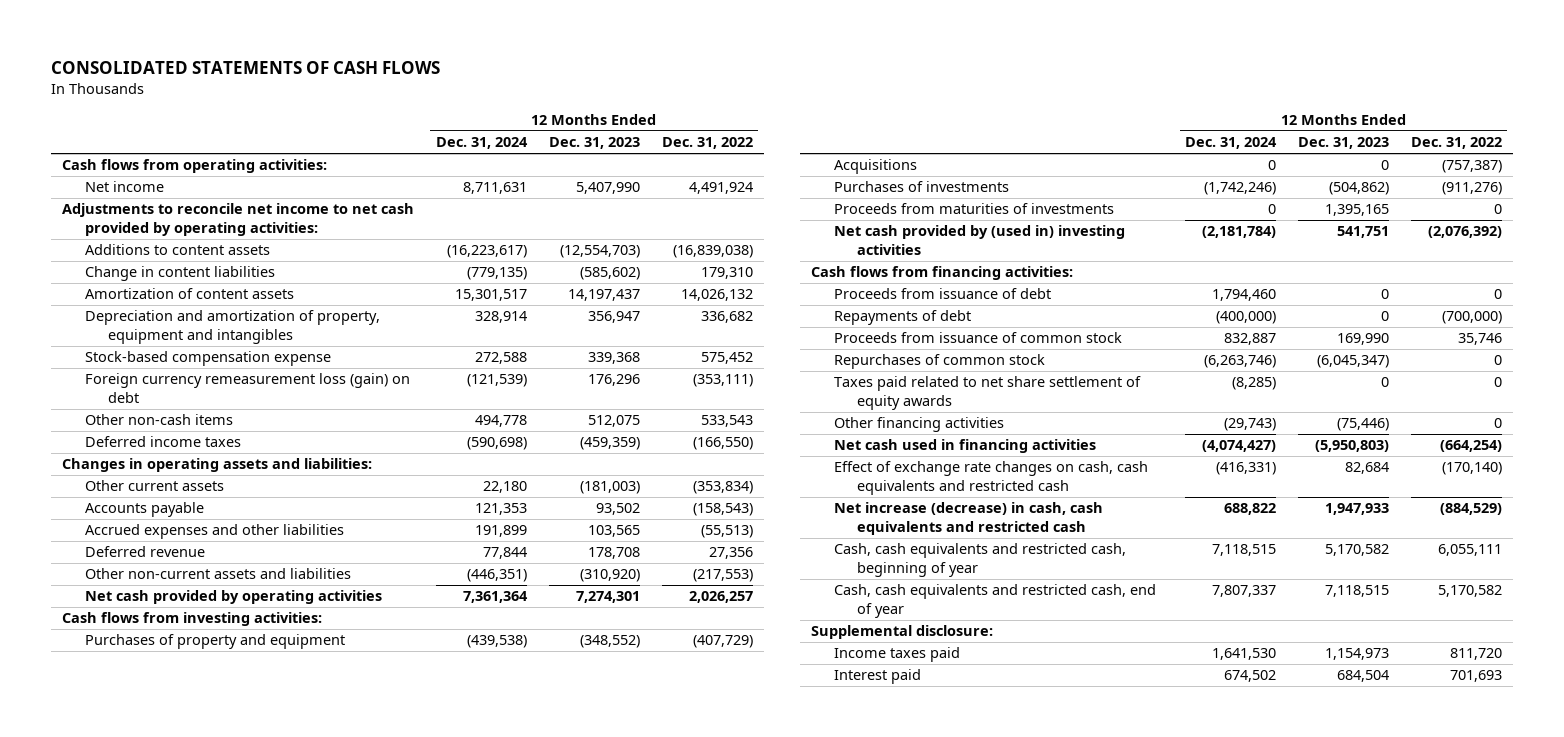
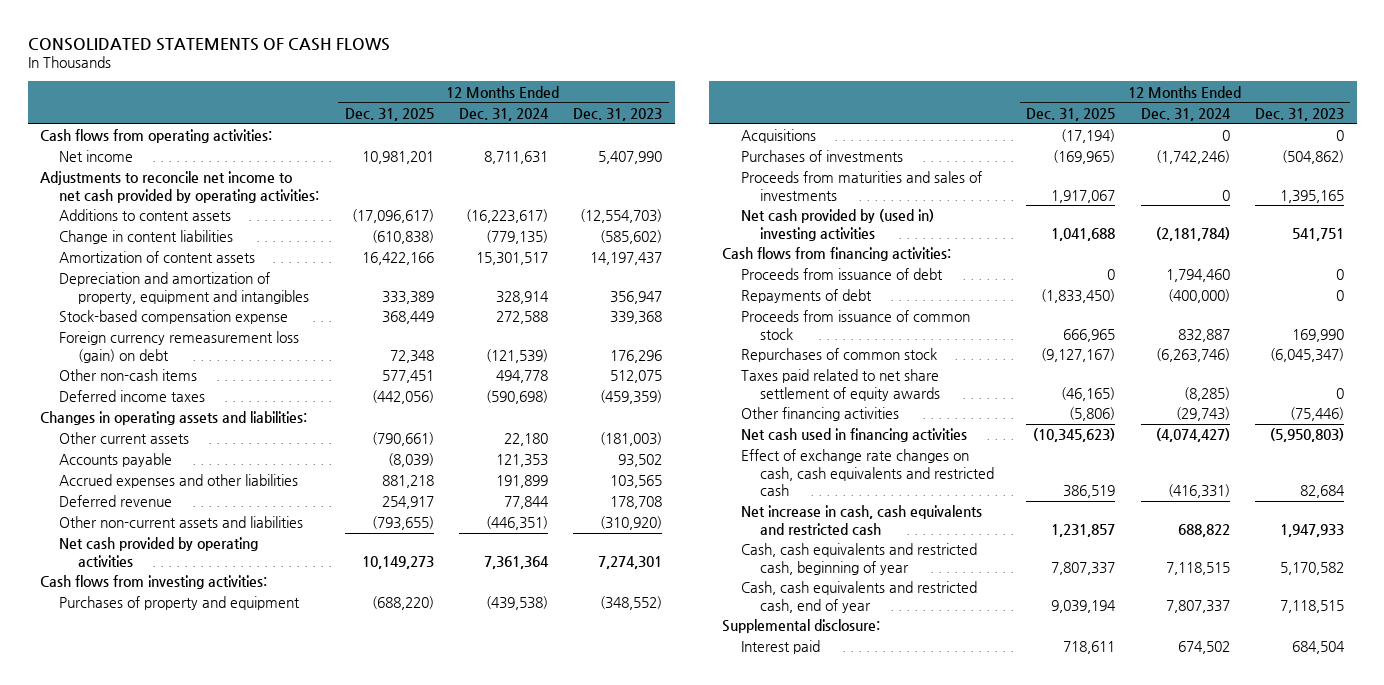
- | 12 Months Ended Dec. 31, 2024 | 12 Months Ended Dec. 31, 2023 | 12 Months Ended Dec. 31, 2022
+ | 12 Months Ended Dec. 31, 2025 | 12 Months Ended Dec. 31, 2024 | 12 Months Ended Dec. 31, 2023
- Proceeds from maturities of investments | 0 | 1,395,165 | 0
+ Proceeds from maturities and sales of investments | 1,917,067 | 0 | 1,395,165
- Net increase (decrease) in cash, cash equivalents and restricted cash | 688,822 | 1,947,933 | (884,529)
+ Net increase in cash, cash equivalents and restricted cash | 1,231,857 | 688,822 | 1,947,933
- Income taxes paid | 1,641,530 | 1,154,973 | 811,720

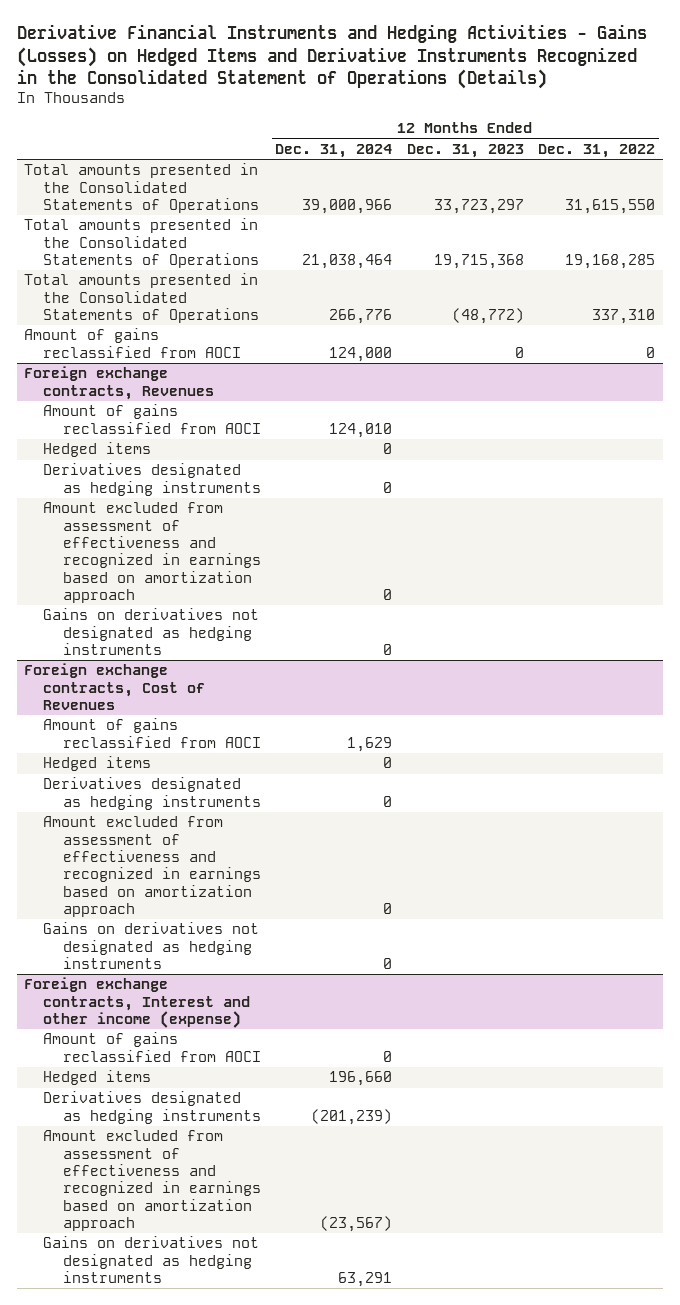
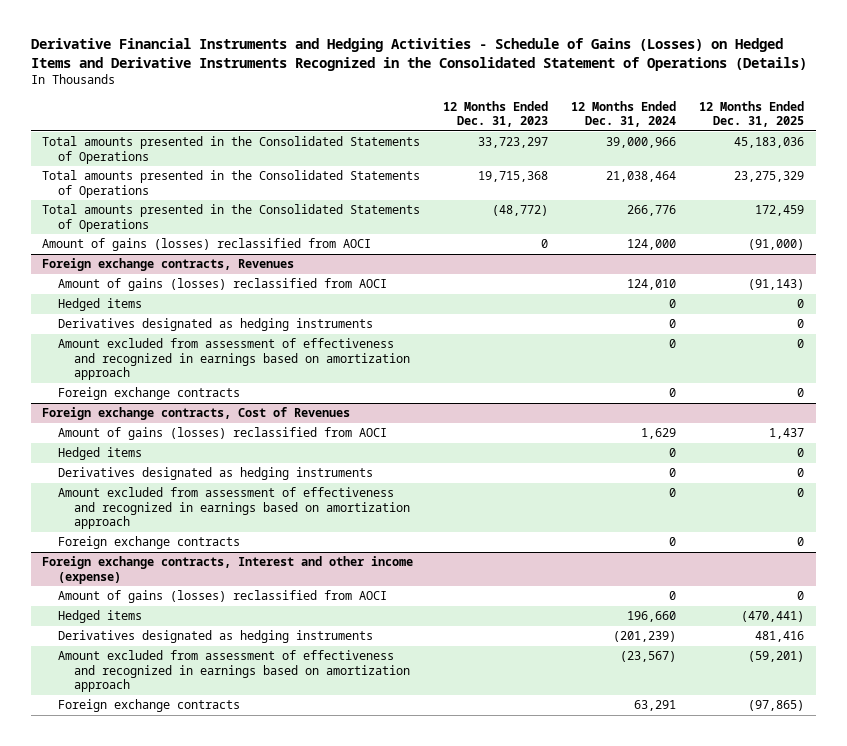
- Derivative Financial Instruments and Hedging Activities - Gains (Losses) on Hedged Items and Derivative Instruments Recognized in the Consolidated Statement of Operations (Details)
+ Derivative Financial Instruments and Hedging Activities - Schedule of Gains (Losses) on Hedged Items and Derivative Instruments Recognized in the Consolidated Statement of Operations (Details)
- | 12 Months Ended Dec. 31, 2024 | 12 Months Ended Dec. 31, 2023 | 12 Months Ended Dec. 31, 2022
+ | 12 Months Ended Dec. 31, 2023 | 12 Months Ended Dec. 31, 2024 | 12 Months Ended Dec. 31, 2025
- Amount of gains reclassified from AOCI | 124,000 | 0 | 0
+ Amount of gains (losses) reclassified from AOCI | 0 | 124,000 | (91,000)
@ Foreign exchange contracts, Revenues
- Amount of gains reclassified from AOCI | 124,010 | |
+ Amount of gains (losses) reclassified from AOCI | | 124,010 | (91,143)
- Gains on derivatives not designated as hedging instruments | 0 | |
+ Foreign exchange contracts | | 0 | 0
@ Foreign exchange contracts, Cost of Revenues
- Amount of gains reclassified from AOCI | 1,629 | |
+ Amount of gains (losses) reclassified from AOCI | | 1,629 | 1,437
- Gains on derivatives not designated as hedging instruments | 0 | |
+ Foreign exchange contracts | | 0 | 0
@ Foreign exchange contracts, Interest and other income (expense)
- Amount of gains reclassified from AOCI | 0 | |
+ Amount of gains (losses) reclassified from AOCI | | 0 | 0
- Gains on derivatives not designated as hedging instruments | 63,291 | |
+ Foreign exchange contracts | | 63,291 | (97,865)

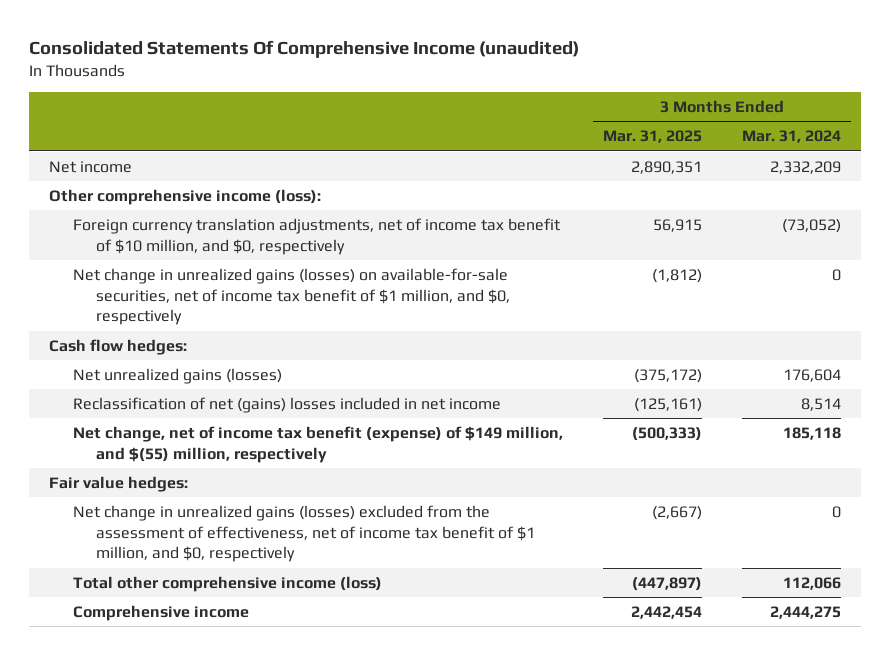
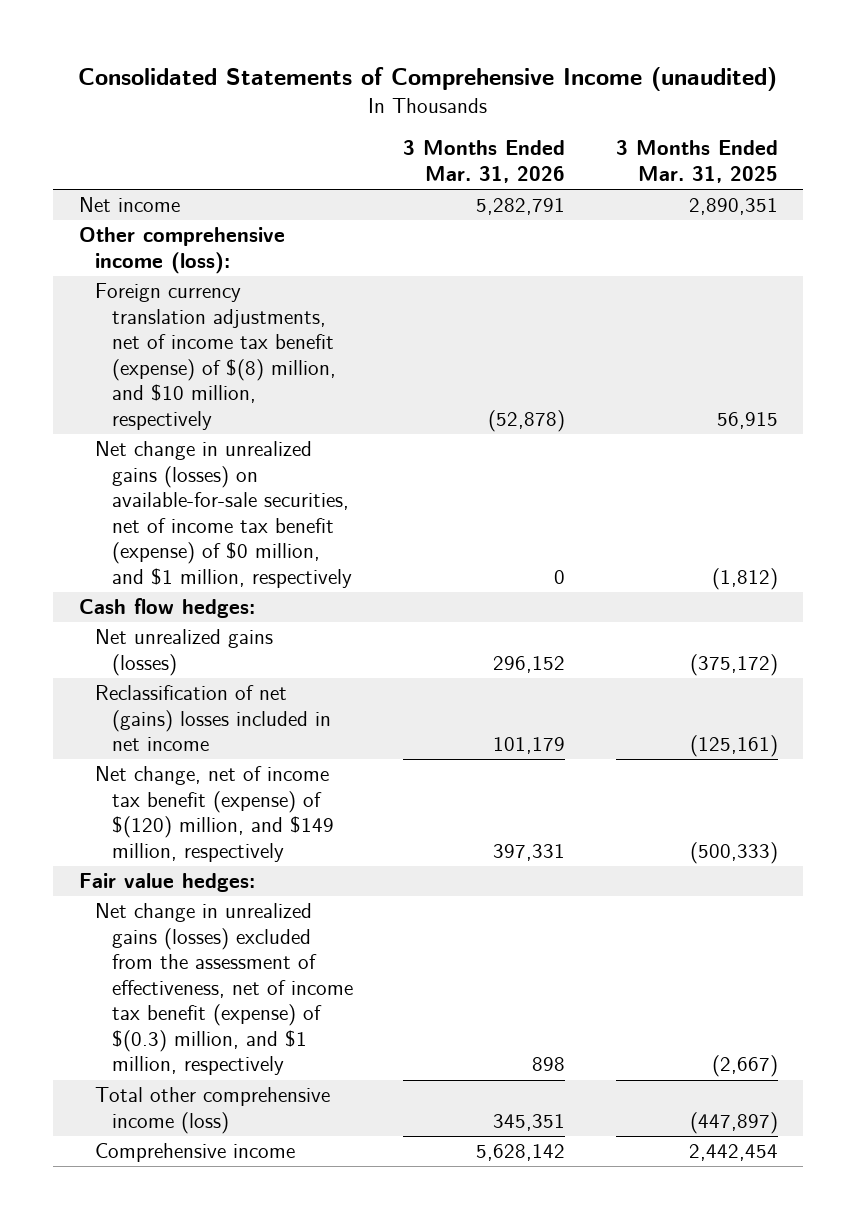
- Consolidated Statements Of Comprehensive Income (unaudited)
+ Consolidated Statements of Comprehensive Income (unaudited)
- | 3 Months Ended Mar. 31, 2025 | 3 Months Ended Mar. 31, 2024
+ | 3 Months Ended Mar. 31, 2026 | 3 Months Ended Mar. 31, 2025
- Foreign currency translation adjustments, net of income tax benefit of $10 million, and $0, respectively | 56,915 | (73,052)
- Net change in unrealized gains (losses) on available-for-sale securities, net of income tax benefit of $1 million, and $0, respectively | (1,812) | 0
+ Foreign currency translation adjustments, net of income tax benefit (expense) of $(8) million, and $10 million, respectively | (52,878) | 56,915
+ Net change in unrealized gains (losses) on available-for-sale securities, net of income tax benefit (expense) of $0 million, and $1 million, respectively | 0 | (1,812)
- Net change, net of income tax benefit (expense) of $149 million, and $(55) million, respectively | (500,333) | 185,118
+ Net change, net of income tax benefit (expense) of $(120) million, and $149 million, respectively | 397,331 | (500,333)
- Net change in unrealized gains (losses) excluded from the assessment of effectiveness, net of income tax benefit of $1 million, and $0, respectively | (2,667) | 0
+ Net change in unrealized gains (losses) excluded from the assessment of effectiveness, net of income tax benefit (expense) of $(0.3) million, and $1 million, respectively | 898 | (2,667)

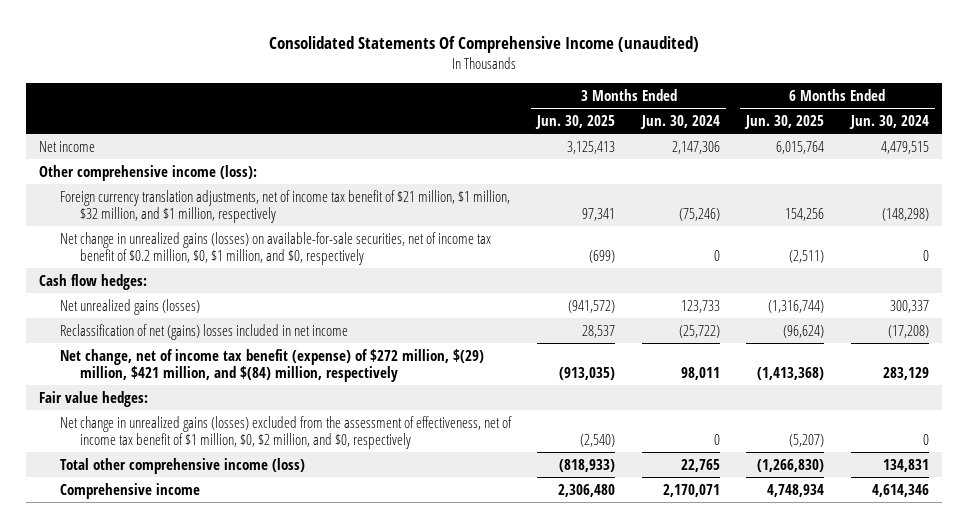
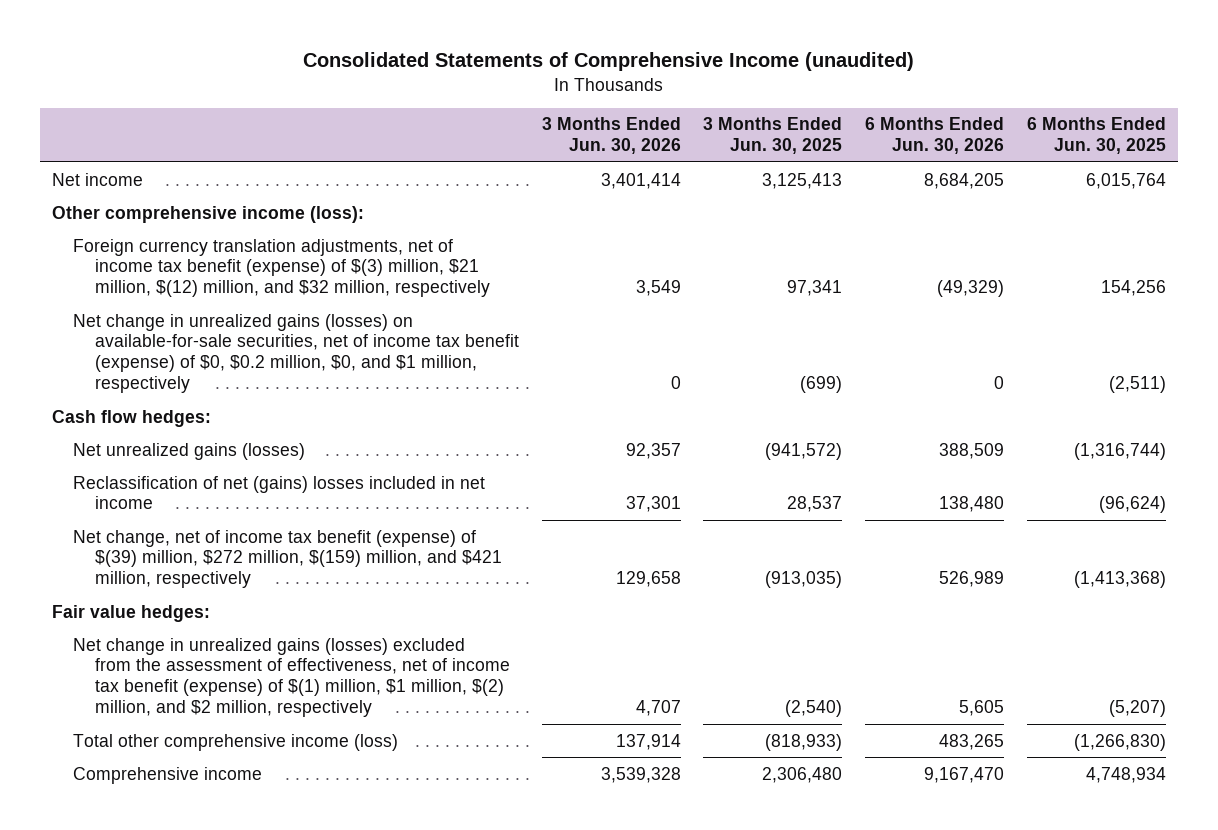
- Consolidated Statements Of Comprehensive Income (unaudited)
+ Consolidated Statements of Comprehensive Income (unaudited)
- | 3 Months Ended Jun. 30, 2025 | 3 Months Ended Jun. 30, 2024 | 6 Months Ended Jun. 30, 2025 | 6 Months Ended Jun. 30, 2024
+ | 3 Months Ended Jun. 30, 2026 | 3 Months Ended Jun. 30, 2025 | 6 Months Ended Jun. 30, 2026 | 6 Months Ended Jun. 30, 2025
- Foreign currency translation adjustments, net of income tax benefit of $21 million, $1 million, $32 million, and $1 million, respectively | 97,341 | (75,246) | 154,256 | (148,298)
- Net change in unrealized gains (losses) on available-for-sale securities, net of income tax benefit of $0.2 million, $0, $1 million, and $0, respectively | (699) | 0 | (2,511) | 0
+ Foreign currency translation adjustments, net of income tax benefit (expense) of $(3) million, $21 million, $(12) million, and $32 million, respectively | 3,549 | 97,341 | (49,329) | 154,256
+ Net change in unrealized gains (losses) on available-for-sale securities, net of income tax benefit (expense) of $0, $0.2 million, $0, and $1 million, respectively | 0 | (699) | 0 | (2,511)
- Net change, net of income tax benefit (expense) of $272 million, $(29) million, $421 million, and $(84) million, respectively | (913,035) | 98,011 | (1,413,368) | 283,129
+ Net change, net of income tax benefit (expense) of $(39) million, $272 million, $(159) million, and $421 million, respectively | 129,658 | (913,035) | 526,989 | (1,413,368)
- Net change in unrealized gains (losses) excluded from the assessment of effectiveness, net of income tax benefit of $1 million, $0, $2 million, and $0, respectively | (2,540) | 0 | (5,207) | 0
+ Net change in unrealized gains (losses) excluded from the assessment of effectiveness, net of income tax benefit (expense) of $(1) million, $1 million, $(2) million, and $2 million, respectively | 4,707 | (2,540) | 5,605 | (5,207)

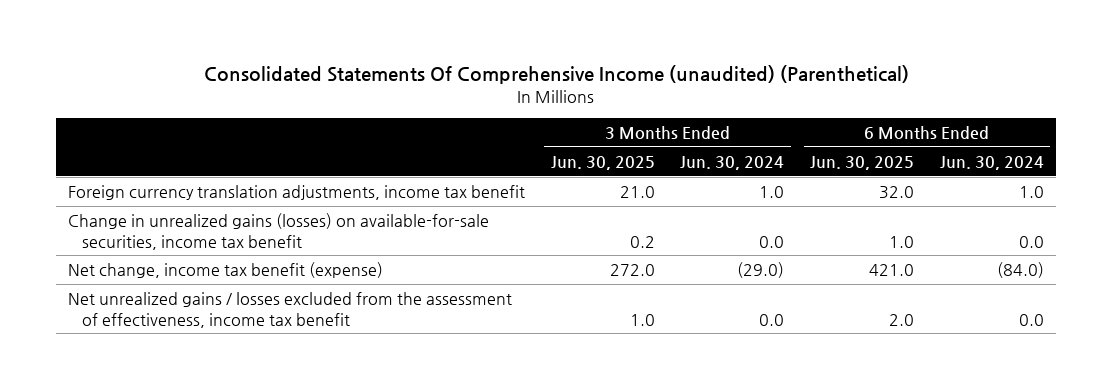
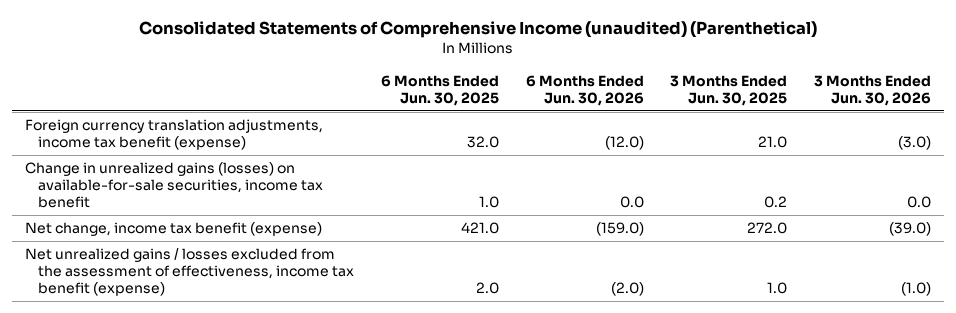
- Consolidated Statements Of Comprehensive Income (unaudited) (Parenthetical)
+ Consolidated Statements of Comprehensive Income (unaudited) (Parenthetical)
- | 3 Months Ended Jun. 30, 2025 | 3 Months Ended Jun. 30, 2024 | 6 Months Ended Jun. 30, 2025 | 6 Months Ended Jun. 30, 2024
+ | 6 Months Ended Jun. 30, 2025 | 6 Months Ended Jun. 30, 2026 | 3 Months Ended Jun. 30, 2025 | 3 Months Ended Jun. 30, 2026
- Foreign currency translation adjustments, income tax benefit | 21.0 | 1.0 | 32.0 | 1.0
+ Foreign currency translation adjustments, income tax benefit (expense) | 32.0 | (12.0) | 21.0 | (3.0)
- Net unrealized gains / losses excluded from the assessment of effectiveness, income tax benefit | 1.0 | 0.0 | 2.0 | 0.0
+ Net unrealized gains / losses excluded from the assessment of effectiveness, income tax benefit (expense) | 2.0 | (2.0) | 1.0 | (1.0)

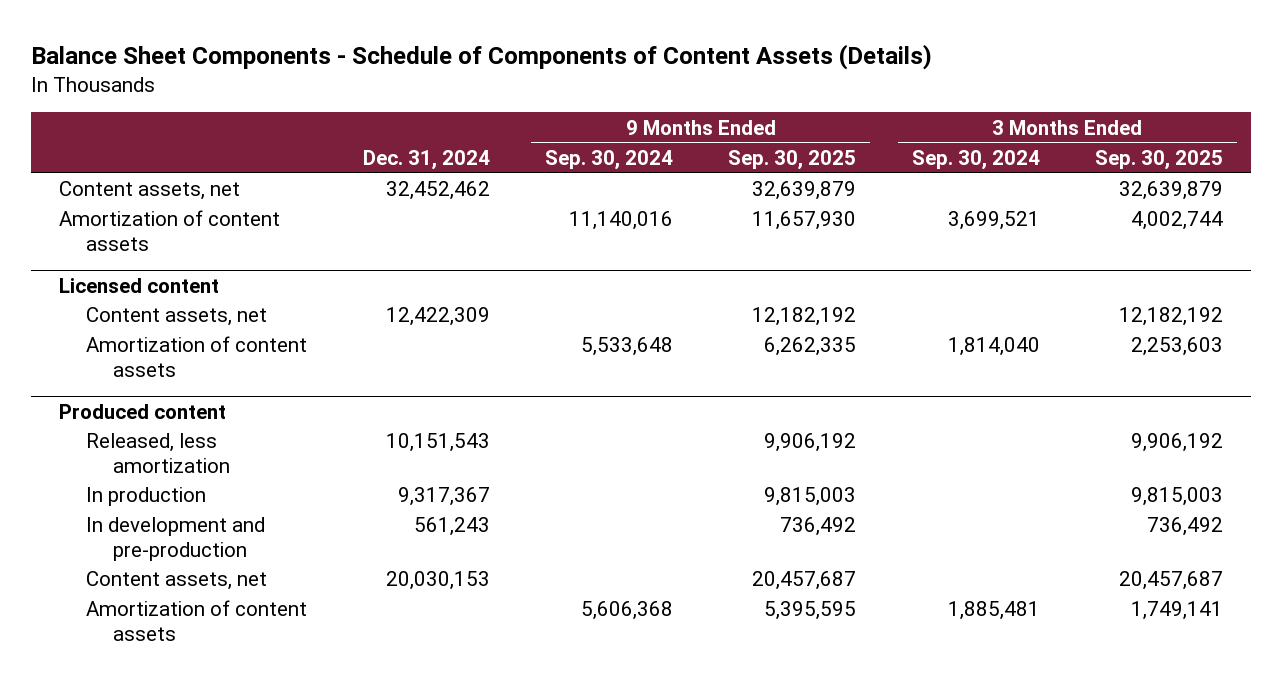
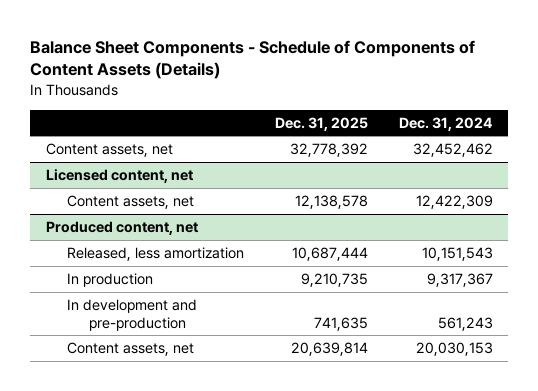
- | Dec. 31, 2024 | 9 Months Ended Sep. 30, 2024 | 9 Months Ended Sep. 30, 2025 | 3 Months Ended Sep. 30, 2024 | 3 Months Ended Sep. 30, 2025
+ | Dec. 31, 2025 | Dec. 31, 2024
- Amortization of content assets | | 11,140,016 | 11,657,930 | 3,699,521 | 4,002,744
- Licensed content
+ Licensed content, net
- Amortization of content assets | | 5,533,648 | 6,262,335 | 1,814,040 | 2,253,603
- Produced content
+ Produced content, net
- Amortization of content assets | | 5,606,368 | 5,395,595 | 1,885,481 | 1,749,141

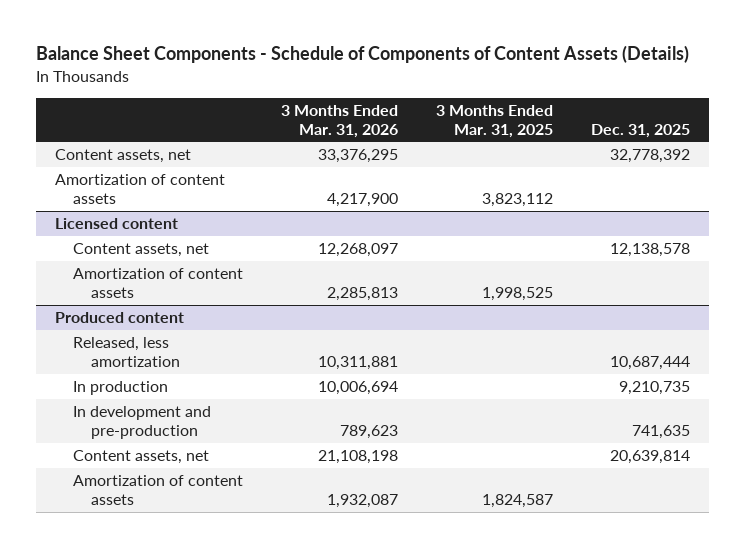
- | Dec. 31, 2025 | Dec. 31, 2024
+ | 3 Months Ended Mar. 31, 2026 | 3 Months Ended Mar. 31, 2025 | Dec. 31, 2025
- Licensed content, net
+ Amortization of content assets | 4,217,900 | 3,823,112 |
+ Licensed content
- Produced content, net
+ Amortization of content assets | 2,285,813 | 1,998,525 |
+ Produced content
+ Amortization of content assets | 1,932,087 | 1,824,587 |

